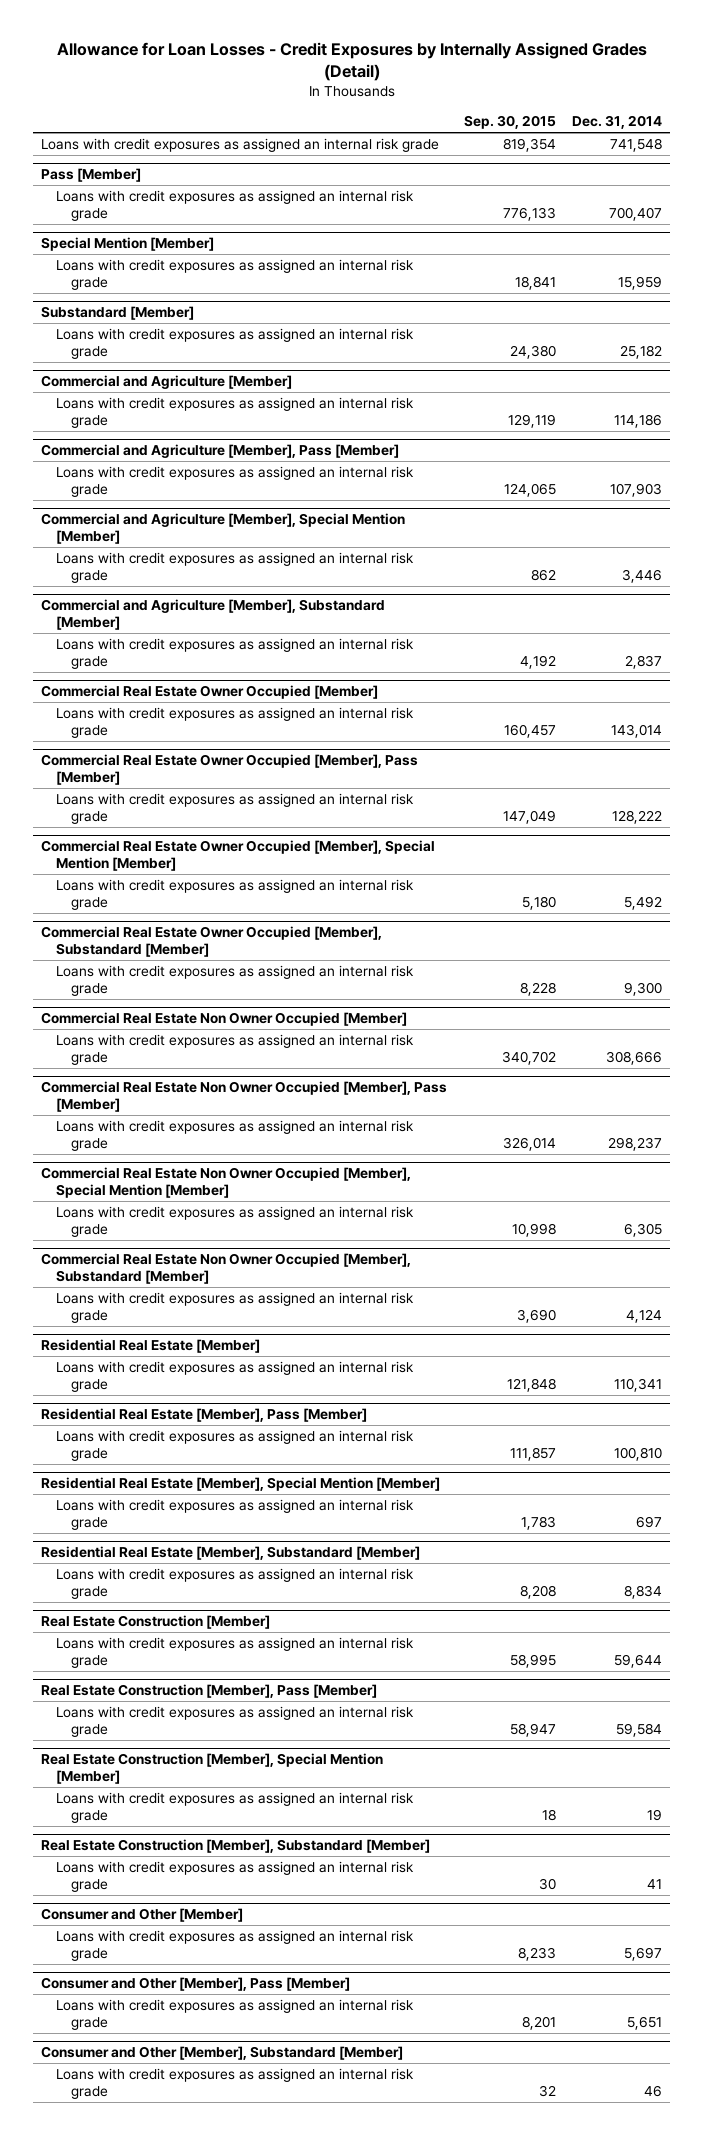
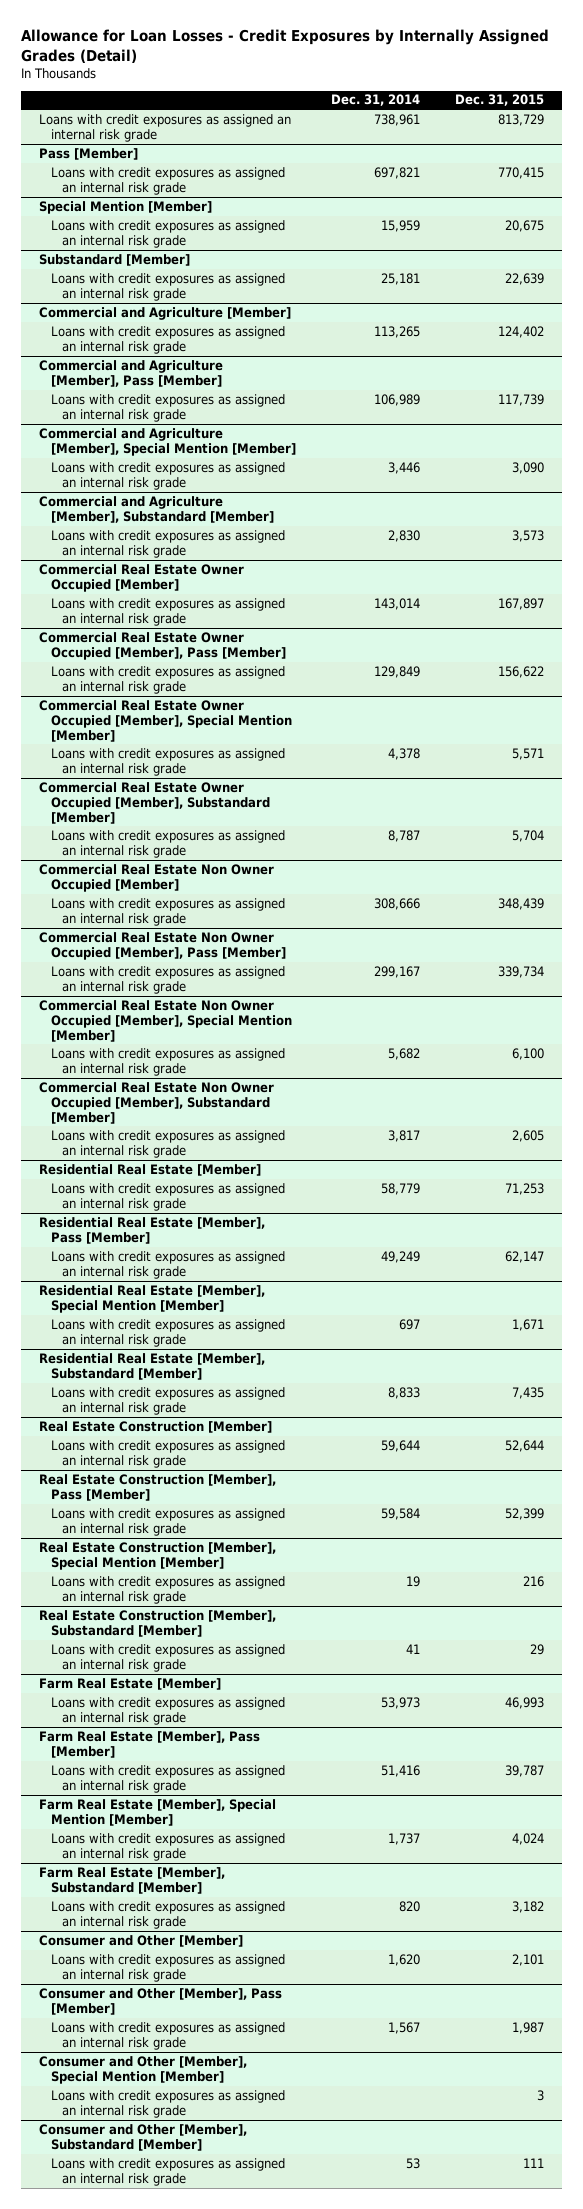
- | Sep. 30, 2015 | Dec. 31, 2014
+ | Dec. 31, 2014 | Dec. 31, 2015
- Loans with credit exposures as assigned an internal risk grade | 819,354 | 741,548
+ Loans with credit exposures as assigned an internal risk grade | 738,961 | 813,729
@ Pass [Member]
- Loans with credit exposures as assigned an internal risk grade | 776,133 | 700,407
+ Loans with credit exposures as assigned an internal risk grade | 697,821 | 770,415
@ Substandard [Member]
- Loans with credit exposures as assigned an internal risk grade | 24,380 | 25,182
+ Loans with credit exposures as assigned an internal risk grade | 25,181 | 22,639
@ Commercial and Agriculture [Member]
- Loans with credit exposures as assigned an internal risk grade | 129,119 | 114,186
+ Loans with credit exposures as assigned an internal risk grade | 113,265 | 124,402
@ Commercial and Agriculture [Member], Pass [Member]
- Loans with credit exposures as assigned an internal risk grade | 124,065 | 107,903
+ Loans with credit exposures as assigned an internal risk grade | 106,989 | 117,739
@ Commercial and Agriculture [Member], Substandard [Member]
- Loans with credit exposures as assigned an internal risk grade | 4,192 | 2,837
+ Loans with credit exposures as assigned an internal risk grade | 2,830 | 3,573
@ Commercial Real Estate Owner Occupied [Member], Pass [Member]
- Loans with credit exposures as assigned an internal risk grade | 147,049 | 128,222
+ Loans with credit exposures as assigned an internal risk grade | 129,849 | 156,622
@ Commercial Real Estate Owner Occupied [Member], Special Mention [Member]
- Loans with credit exposures as assigned an internal risk grade | 5,180 | 5,492
+ Loans with credit exposures as assigned an internal risk grade | 4,378 | 5,571
@ Commercial Real Estate Owner Occupied [Member], Substandard [Member]
- Loans with credit exposures as assigned an internal risk grade | 8,228 | 9,300
+ Loans with credit exposures as assigned an internal risk grade | 8,787 | 5,704
@ Commercial Real Estate Non Owner Occupied [Member], Pass [Member]
- Loans with credit exposures as assigned an internal risk grade | 326,014 | 298,237
+ Loans with credit exposures as assigned an internal risk grade | 299,167 | 339,734
@ Commercial Real Estate Non Owner Occupied [Member], Special Mention [Member]
- Loans with credit exposures as assigned an internal risk grade | 10,998 | 6,305
+ Loans with credit exposures as assigned an internal risk grade | 5,682 | 6,100
@ Commercial Real Estate Non Owner Occupied [Member], Substandard [Member]
- Loans with credit exposures as assigned an internal risk grade | 3,690 | 4,124
+ Loans with credit exposures as assigned an internal risk grade | 3,817 | 2,605
@ Residential Real Estate [Member]
- Loans with credit exposures as assigned an internal risk grade | 121,848 | 110,341
+ Loans with credit exposures as assigned an internal risk grade | 58,779 | 71,253
@ Residential Real Estate [Member], Pass [Member]
- Loans with credit exposures as assigned an internal risk grade | 111,857 | 100,810
+ Loans with credit exposures as assigned an internal risk grade | 49,249 | 62,147
@ Residential Real Estate [Member], Substandard [Member]
- Loans with credit exposures as assigned an internal risk grade | 8,208 | 8,834
+ Loans with credit exposures as assigned an internal risk grade | 8,833 | 7,435
+ Farm Real Estate [Member]
+ Loans with credit exposures as assigned an internal risk grade | 53,973 | 46,993
+ Farm Real Estate [Member], Pass [Member]
+ Loans with credit exposures as assigned an internal risk grade | 51,416 | 39,787
+ Farm Real Estate [Member], Special Mention [Member]
+ Loans with credit exposures as assigned an internal risk grade | 1,737 | 4,024
+ Farm Real Estate [Member], Substandard [Member]
+ Loans with credit exposures as assigned an internal risk grade | 820 | 3,182
@ Consumer and Other [Member]
- Loans with credit exposures as assigned an internal risk grade | 8,233 | 5,697
+ Loans with credit exposures as assigned an internal risk grade | 1,620 | 2,101
@ Consumer and Other [Member], Pass [Member]
- Loans with credit exposures as assigned an internal risk grade | 8,201 | 5,651
+ Loans with credit exposures as assigned an internal risk grade | 1,567 | 1,987
+ Consumer and Other [Member], Special Mention [Member]
+ Loans with credit exposures as assigned an internal risk grade | | 3
@ Consumer and Other [Member], Substandard [Member]
- Loans with credit exposures as assigned an internal risk grade | 32 | 46
+ Loans with credit exposures as assigned an internal risk grade | 53 | 111

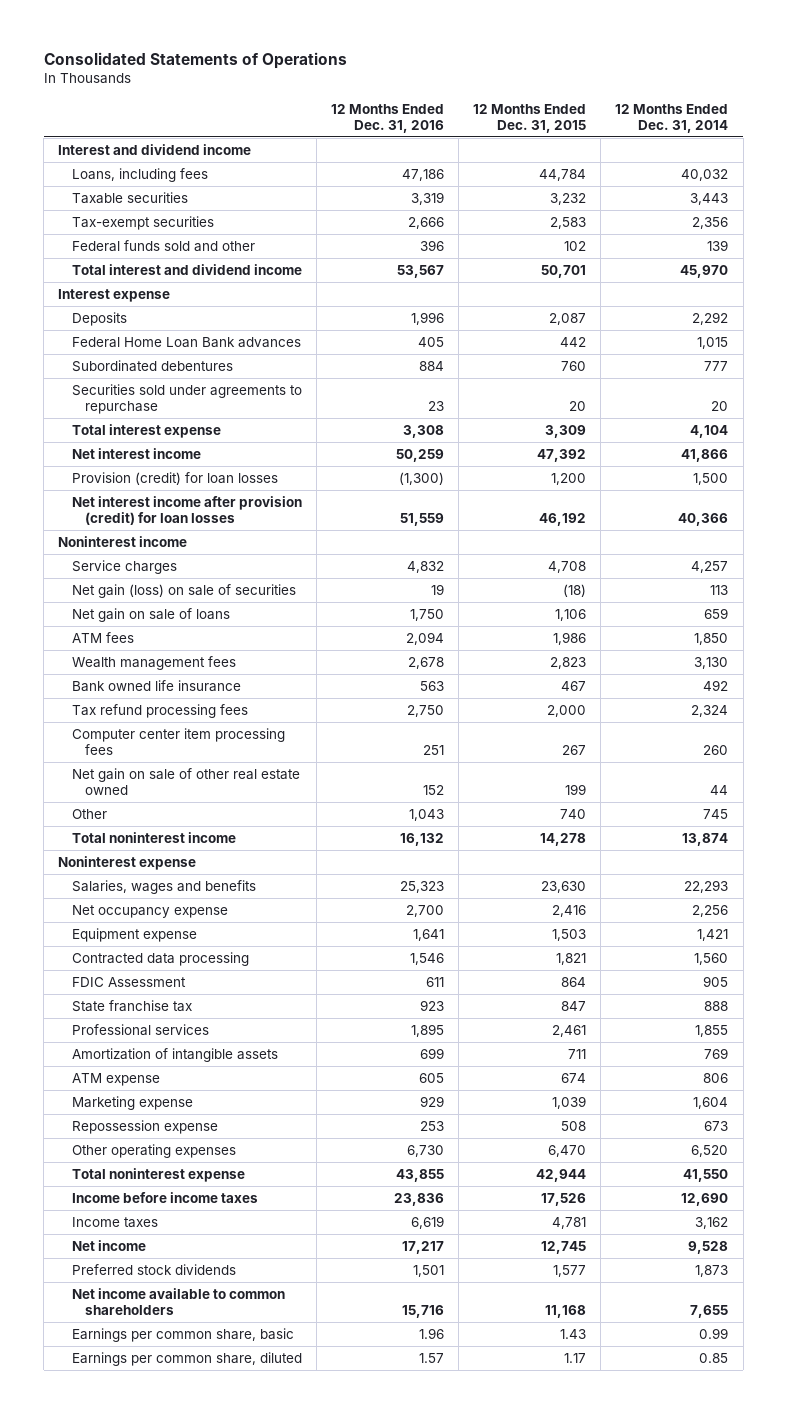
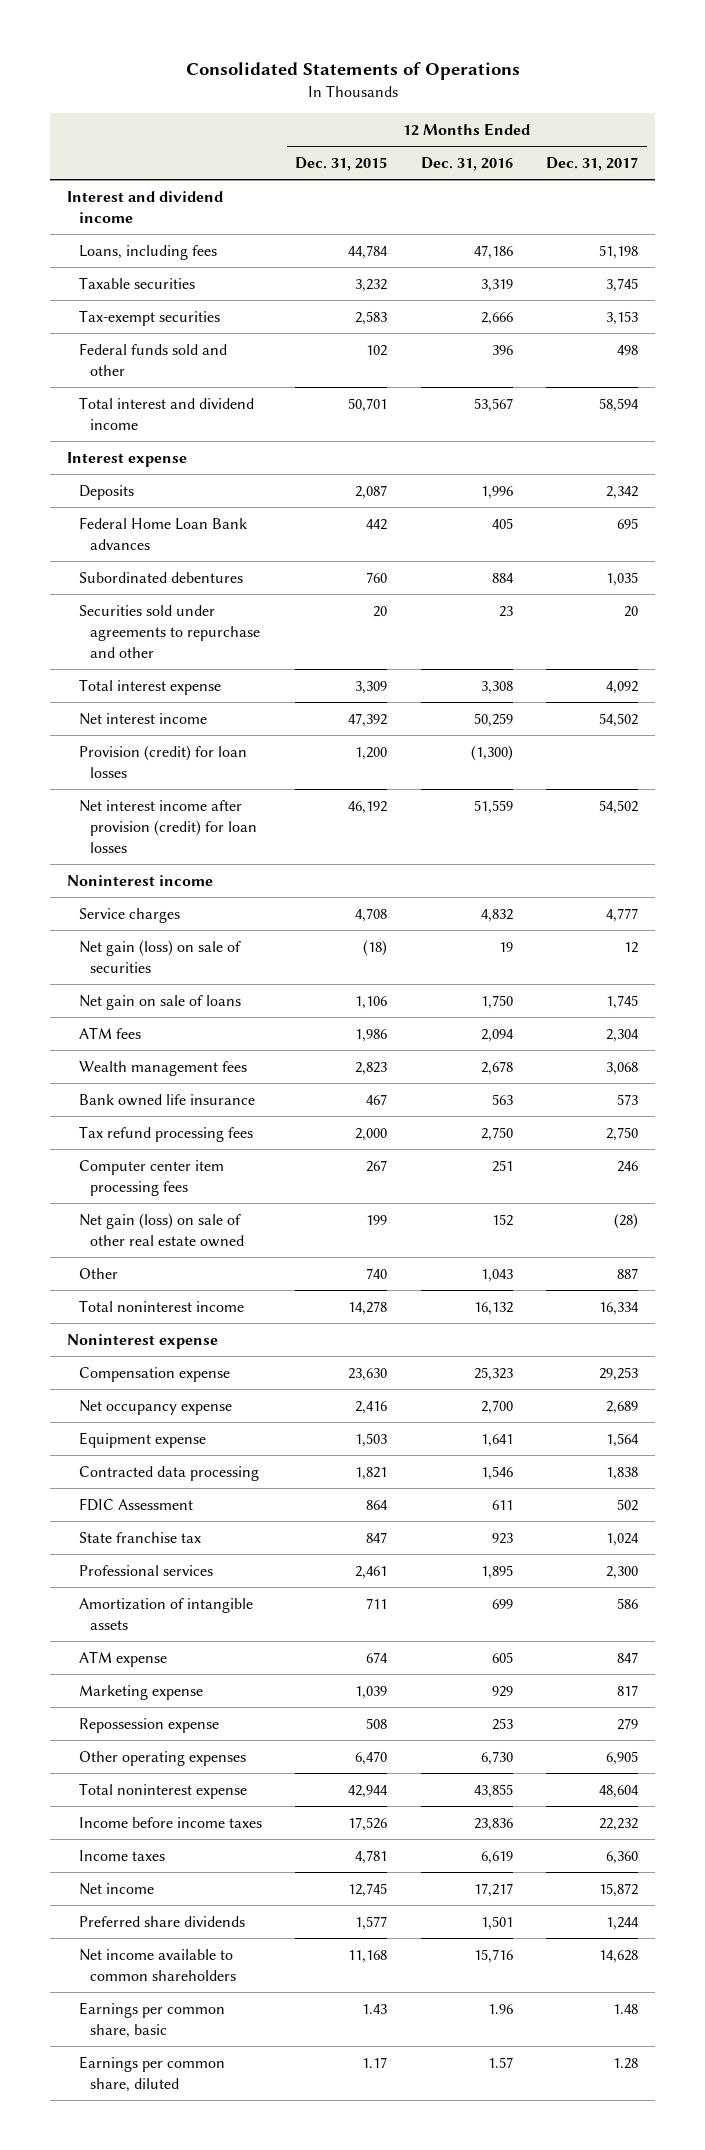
- | 12 Months Ended Dec. 31, 2016 | 12 Months Ended Dec. 31, 2015 | 12 Months Ended Dec. 31, 2014
+ | 12 Months Ended Dec. 31, 2015 | 12 Months Ended Dec. 31, 2016 | 12 Months Ended Dec. 31, 2017
- Securities sold under agreements to repurchase | 23 | 20 | 20
+ Securities sold under agreements to repurchase and other | 20 | 23 | 20
- Net gain on sale of other real estate owned | 152 | 199 | 44
+ Net gain (loss) on sale of other real estate owned | 199 | 152 | (28)
- Salaries, wages and benefits | 25,323 | 23,630 | 22,293
+ Compensation expense | 23,630 | 25,323 | 29,253
- Preferred stock dividends | 1,501 | 1,577 | 1,873
+ Preferred share dividends | 1,577 | 1,501 | 1,244

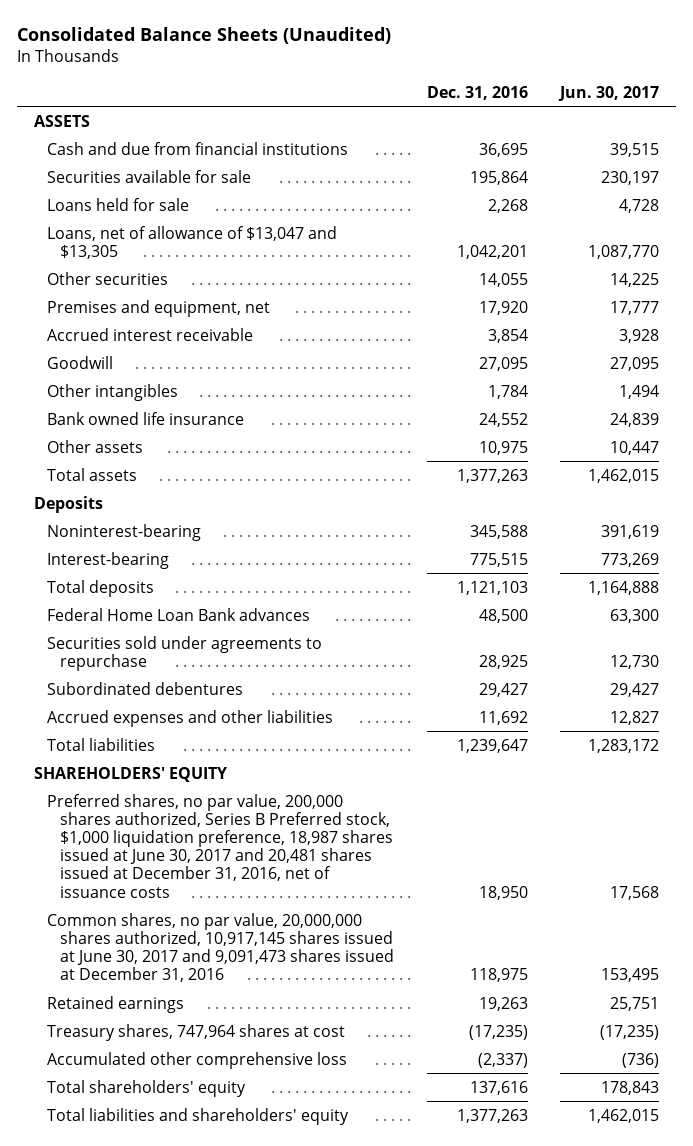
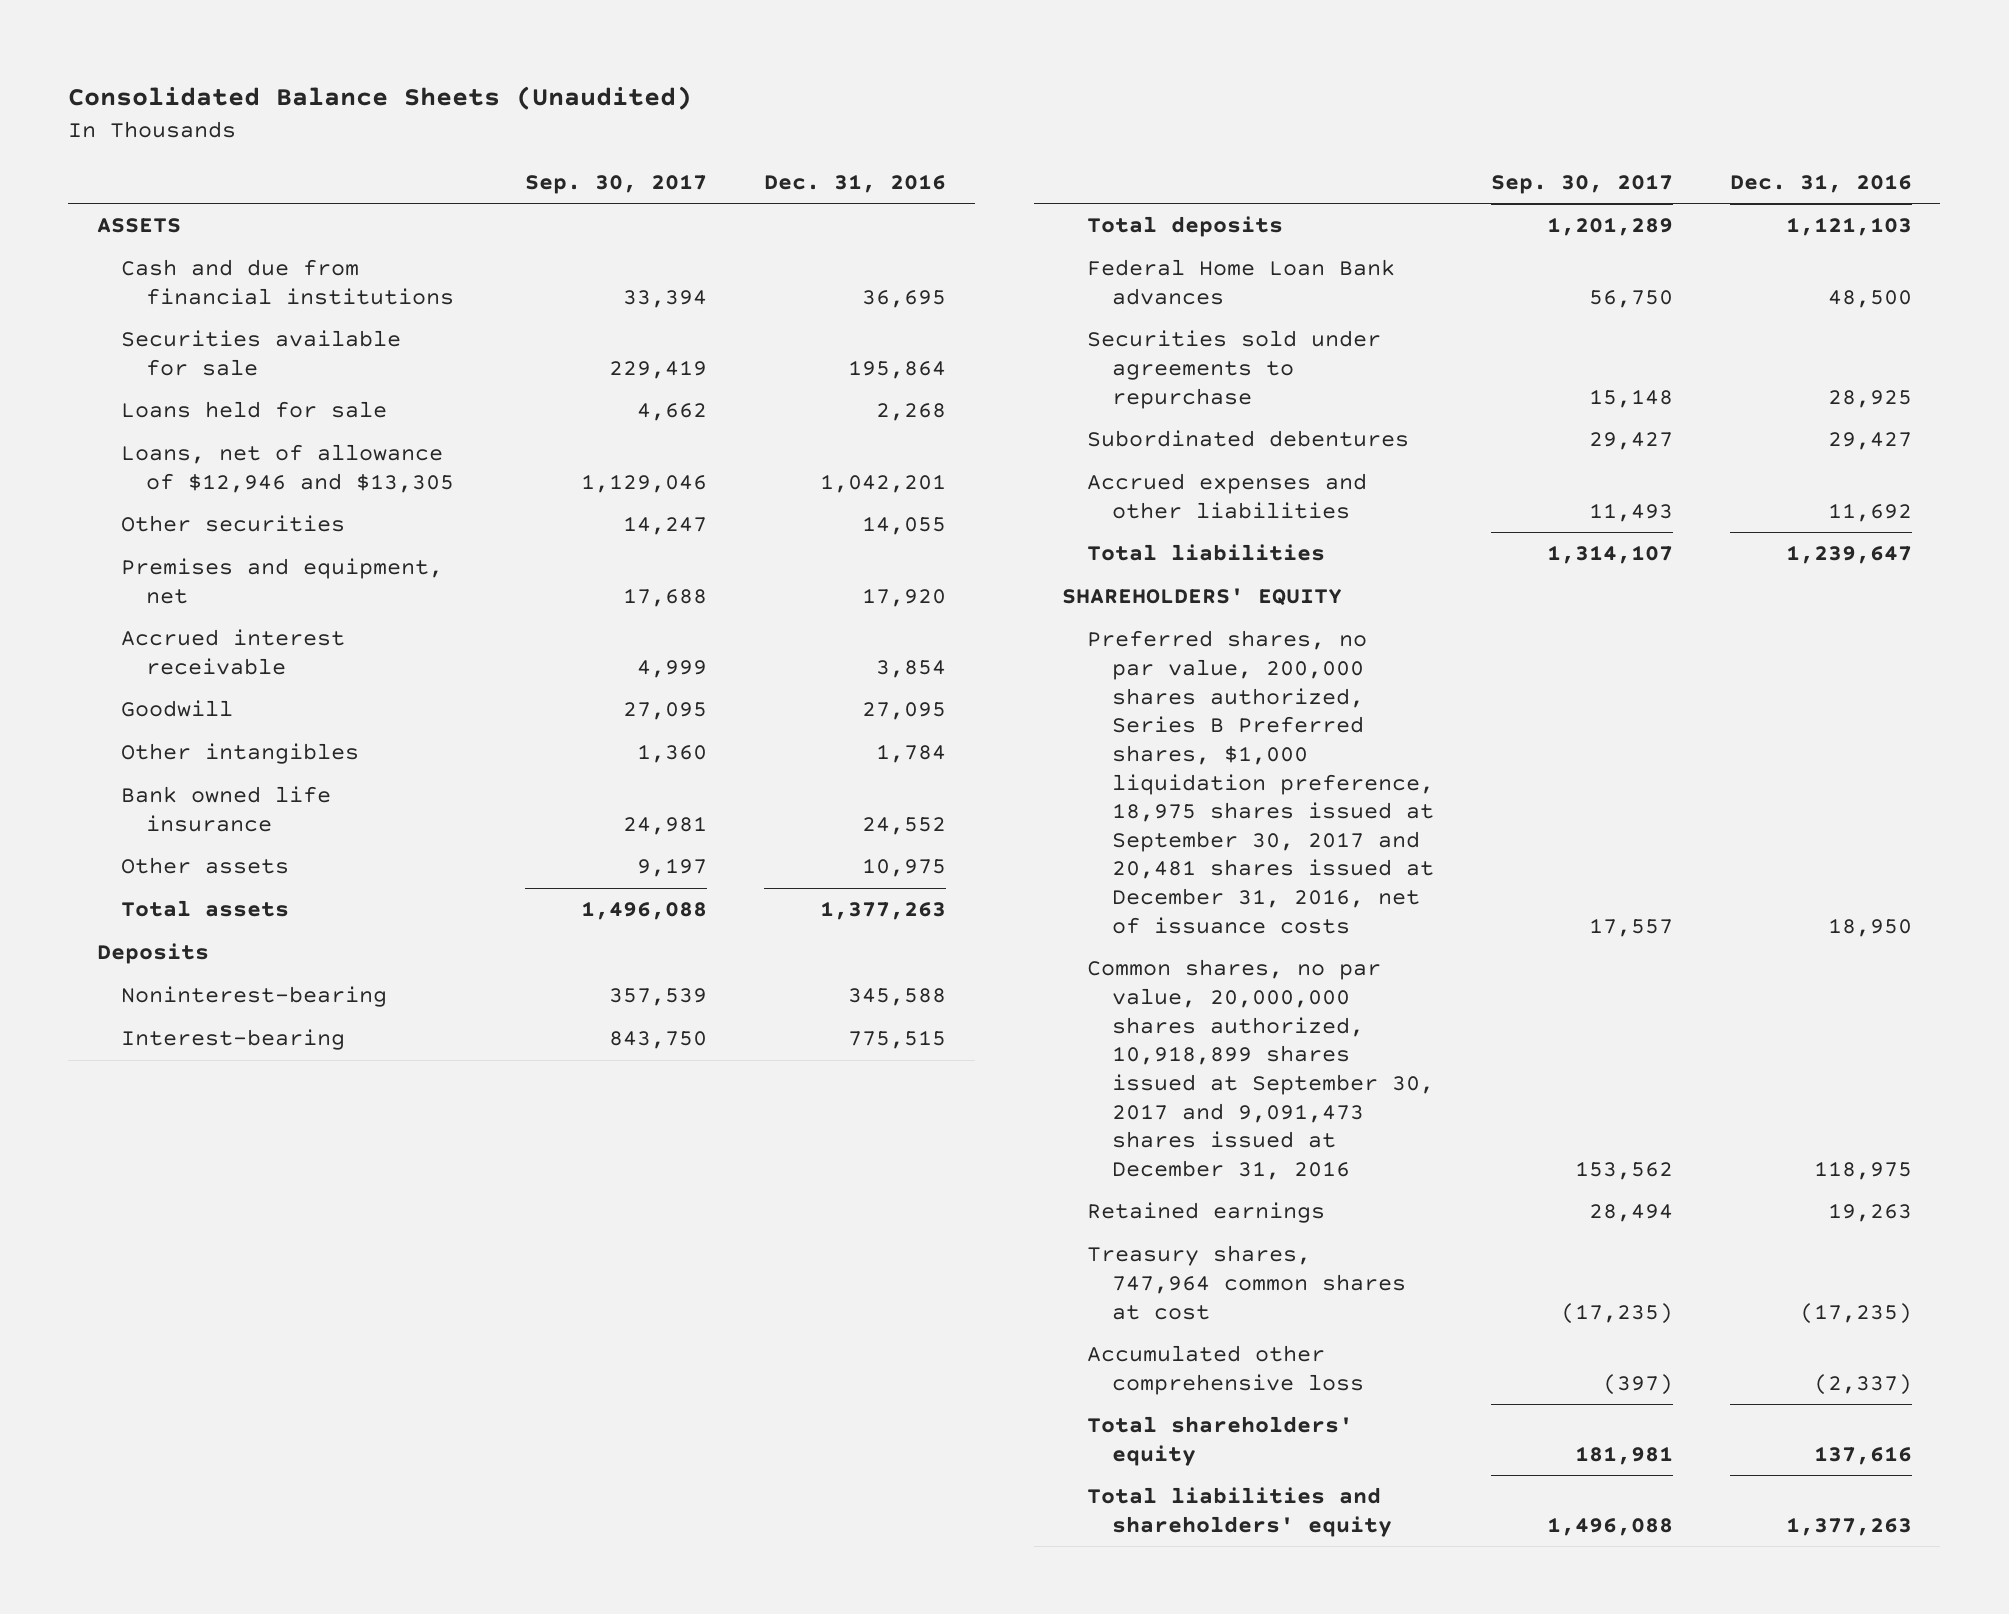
- | Dec. 31, 2016 | Jun. 30, 2017
+ | Sep. 30, 2017 | Dec. 31, 2016
- Loans, net of allowance of $13,047 and $13,305 | 1,042,201 | 1,087,770
+ Loans, net of allowance of $12,946 and $13,305 | 1,129,046 | 1,042,201
- Preferred shares, no par value, 200,000 shares authorized, Series B Preferred stock, $1,000 liquidation preference, 18,987 shares issued at June 30, 2017 and 20,481 shares issued at December 31, 2016, net of issuance costs | 18,950 | 17,568
- Common shares, no par value, 20,000,000 shares authorized, 10,917,145 shares issued at June 30, 2017 and 9,091,473 shares issued at December 31, 2016 | 118,975 | 153,495
+ Preferred shares, no par value, 200,000 shares authorized, Series B Preferred shares, $1,000 liquidation preference, 18,975 shares issued at September 30, 2017 and 20,481 shares issued at December 31, 2016, net of issuance costs | 17,557 | 18,950
+ Common shares, no par value, 20,000,000 shares authorized, 10,918,899 shares issued at September 30, 2017 and 9,091,473 shares issued at December 31, 2016 | 153,562 | 118,975
- Treasury shares, 747,964 shares at cost | (17,235) | (17,235)
+ Treasury shares, 747,964 common shares at cost | (17,235) | (17,235)

